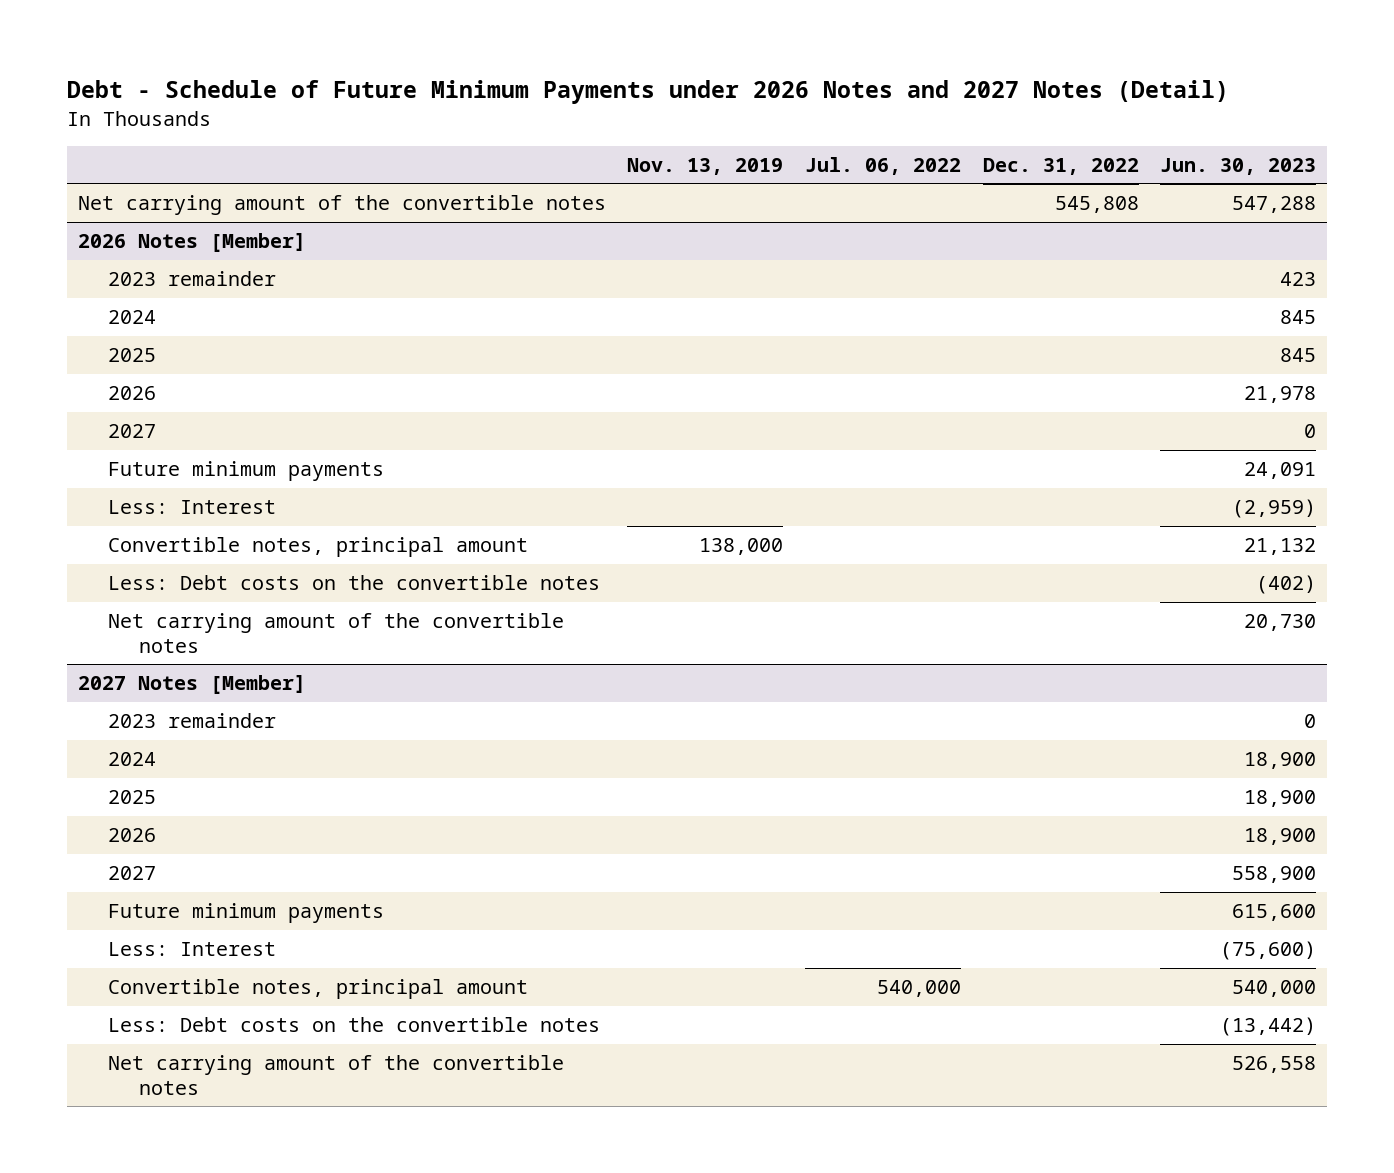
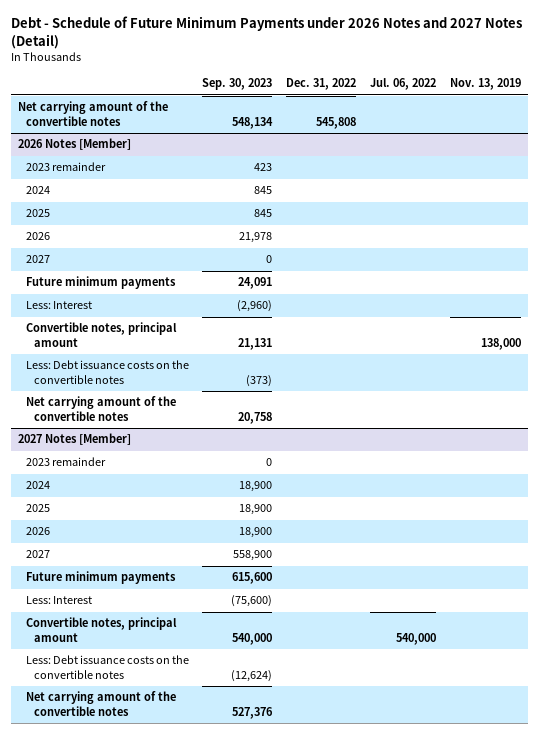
- | Nov. 13, 2019 | Jul. 06, 2022 | Dec. 31, 2022 | Jun. 30, 2023
+ | Sep. 30, 2023 | Dec. 31, 2022 | Jul. 06, 2022 | Nov. 13, 2019
@ 2026 Notes [Member]
- Less: Debt costs on the convertible notes | | | | (402)
+ Less: Debt issuance costs on the convertible notes | (373) | | |
@ 2027 Notes [Member]
- Less: Debt costs on the convertible notes | | | | (13,442)
+ Less: Debt issuance costs on the convertible notes | (12,624) | | |

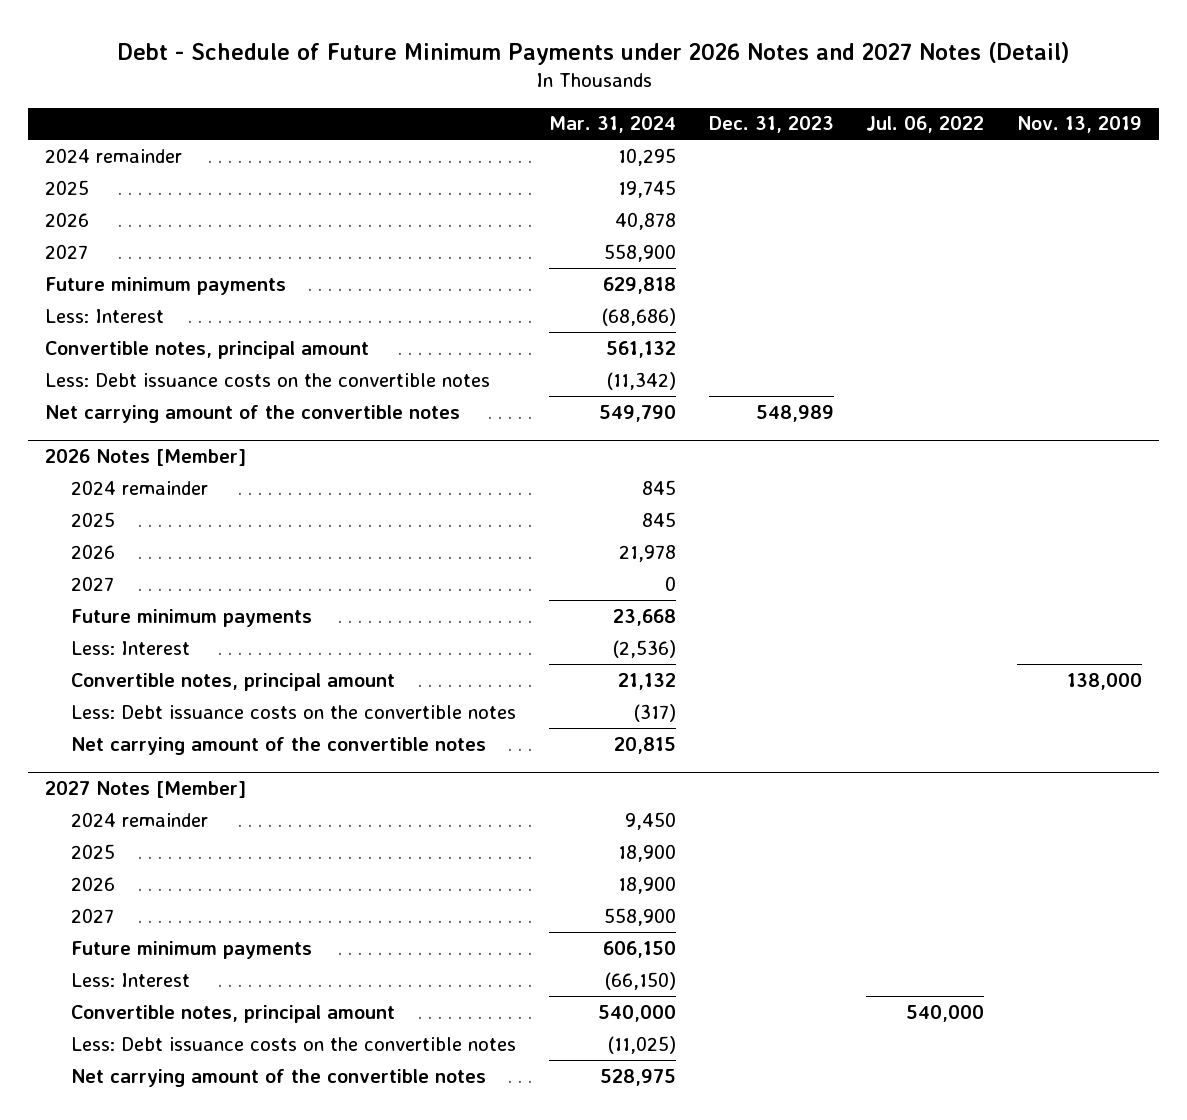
- | Sep. 30, 2023 | Dec. 31, 2022 | Jul. 06, 2022 | Nov. 13, 2019
+ | Mar. 31, 2024 | Dec. 31, 2023 | Jul. 06, 2022 | Nov. 13, 2019
+ 2024 remainder | 10,295 | | |
+ 2025 | 19,745 | | |
+ 2026 | 40,878 | | |
+ 2027 | 558,900 | | |
+ Future minimum payments | 629,818 | | |
+ Less: Interest | (68,686) | | |
+ Convertible notes, principal amount | 561,132 | | |
+ Less: Debt issuance costs on the convertible notes | (11,342) | | |
@ 2026 Notes [Member]
- 2023 remainder | 423 | | |
- 2024 | 845 | | |
+ 2024 remainder | 845 | | |
@ 2027 Notes [Member]
- 2023 remainder | 0 | | |
- 2024 | 18,900 | | |
+ 2024 remainder | 9,450 | | |

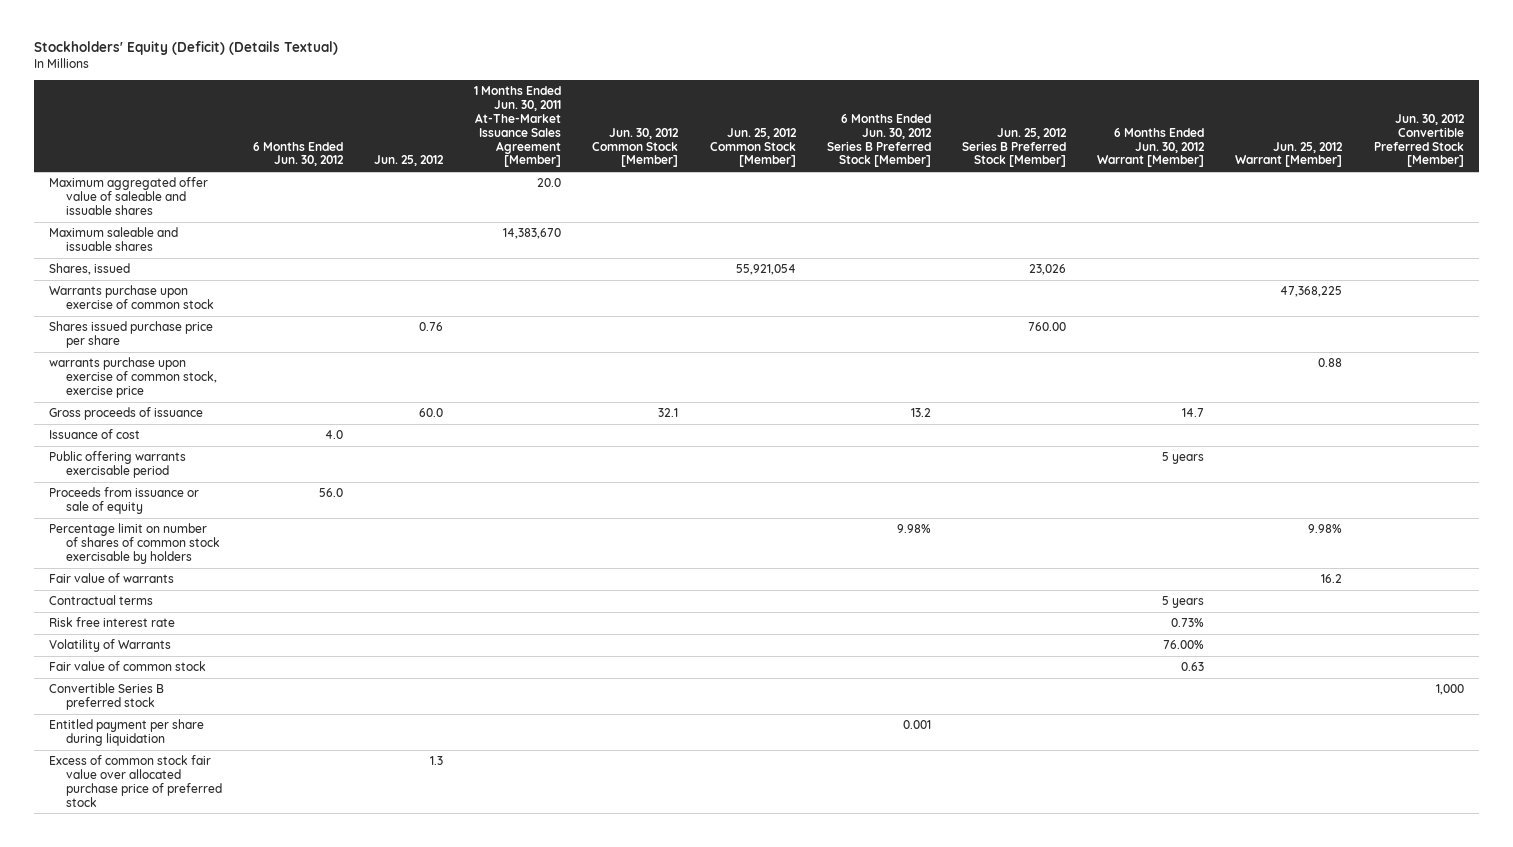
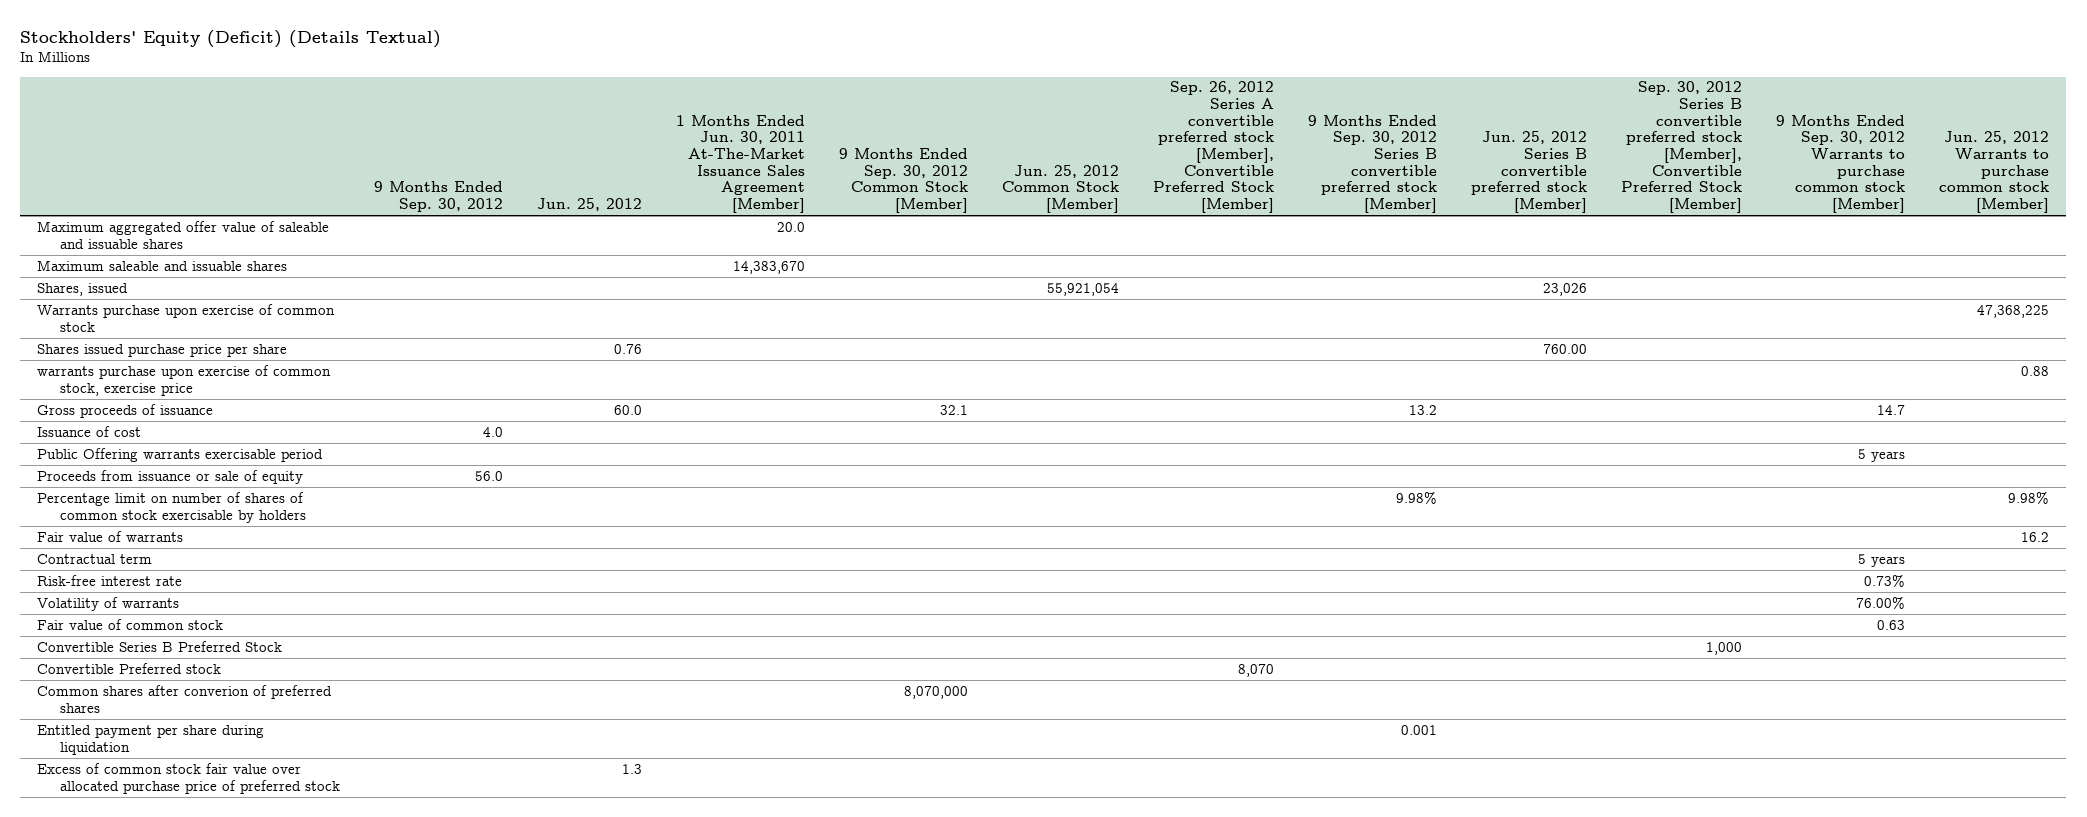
- | 6 Months Ended Jun. 30, 2012 | Jun. 25, 2012 | 1 Months Ended Jun. 30, 2011 At-The-Market Issuance Sales Agreement [Member] | Jun. 30, 2012 Common Stock [Member] | Jun. 25, 2012 Common Stock [Member] | 6 Months Ended Jun. 30, 2012 Series B Preferred Stock [Member] | Jun. 25, 2012 Series B Preferred Stock [Member] | 6 Months Ended Jun. 30, 2012 Warrant [Member] | Jun. 25, 2012 Warrant [Member] | Jun. 30, 2012 Convertible Preferred Stock [Member]
+ | 9 Months Ended Sep. 30, 2012 | Jun. 25, 2012 | 1 Months Ended Jun. 30, 2011 At-The-Market Issuance Sales Agreement [Member] | 9 Months Ended Sep. 30, 2012 Common Stock [Member] | Jun. 25, 2012 Common Stock [Member] | Sep. 26, 2012 Series A convertible preferred stock [Member], Convertible Preferred Stock [Member] | 9 Months Ended Sep. 30, 2012 Series B convertible preferred stock [Member] | Jun. 25, 2012 Series B convertible preferred stock [Member] | Sep. 30, 2012 Series B convertible preferred stock [Member], Convertible Preferred Stock [Member] | 9 Months Ended Sep. 30, 2012 Warrants to purchase common stock [Member] | Jun. 25, 2012 Warrants to purchase common stock [Member]
- Public offering warrants exercisable period | | | | | | | | 5 years | |
+ Public Offering warrants exercisable period | | | | | | | | | | 5 years |
- Contractual terms | | | | | | | | 5 years | |
- Risk free interest rate | | | | | | | | 0.73% | |
- Volatility of Warrants | | | | | | | | 76.00% | |
+ Contractual term | | | | | | | | | | 5 years |
+ Risk-free interest rate | | | | | | | | | | 0.73% |
+ Volatility of warrants | | | | | | | | | | 76.00% |
- Convertible Series B preferred stock | | | | | | | | | | 1,000
+ Convertible Series B Preferred Stock | | | | | | | | | 1,000 | |
+ Convertible Preferred stock | | | | | | 8,070 | | | | |
+ Common shares after converion of preferred shares | | | | 8,070,000 | | | | | | |

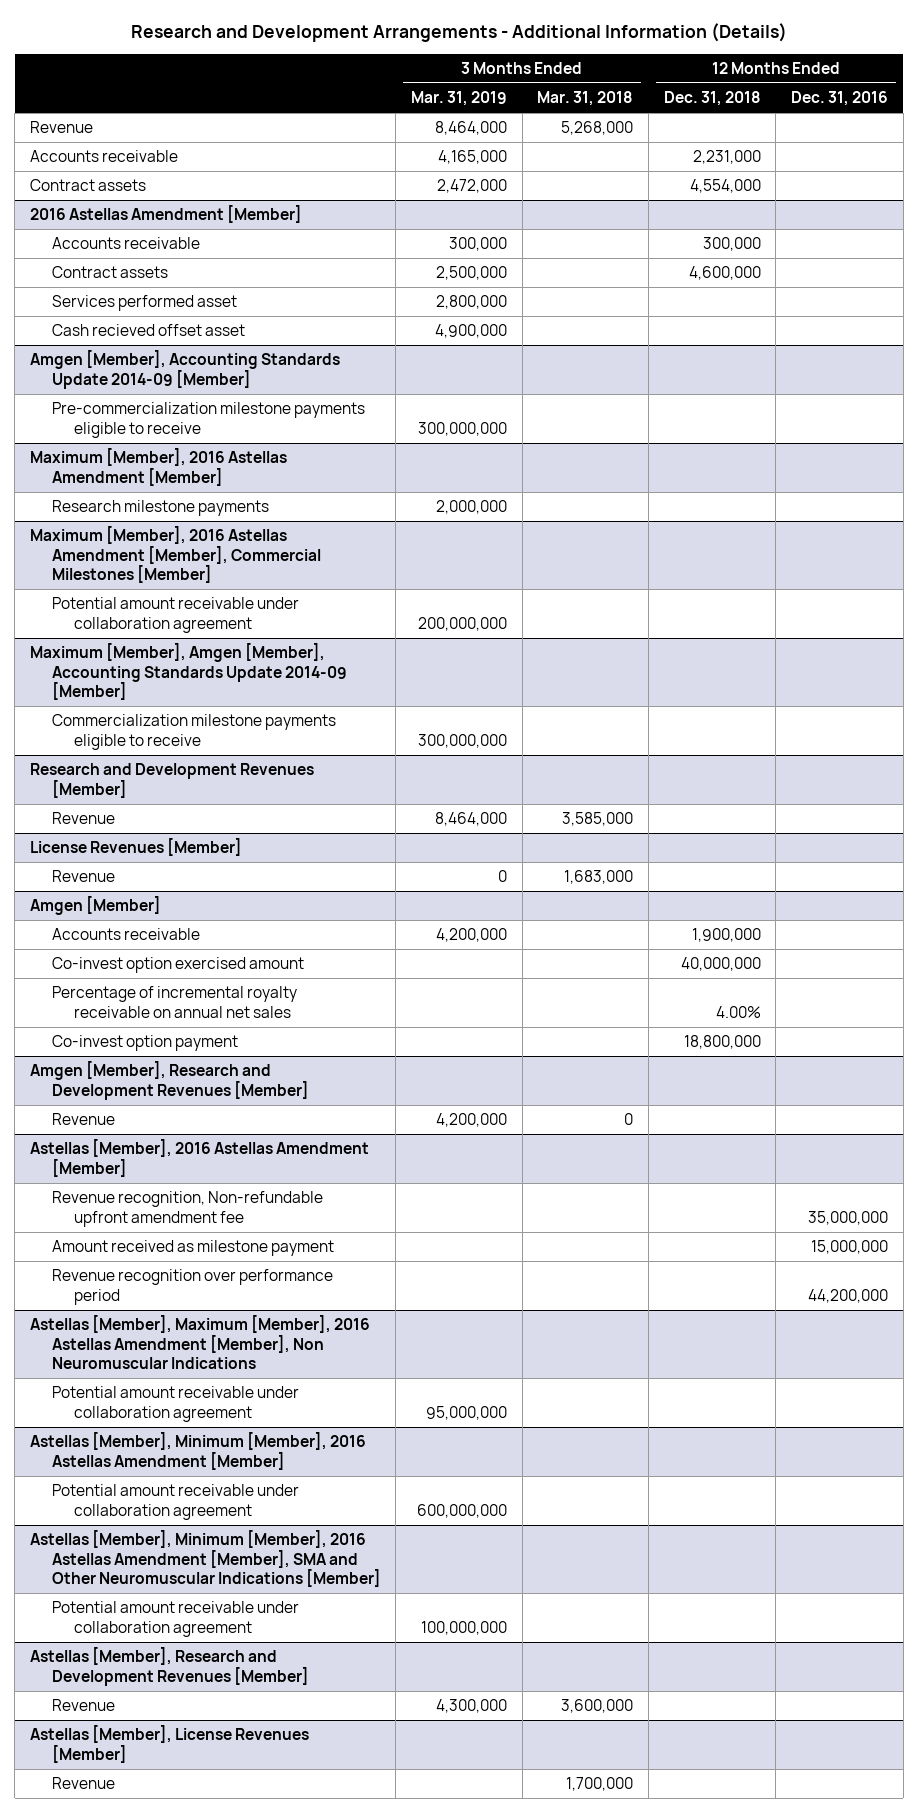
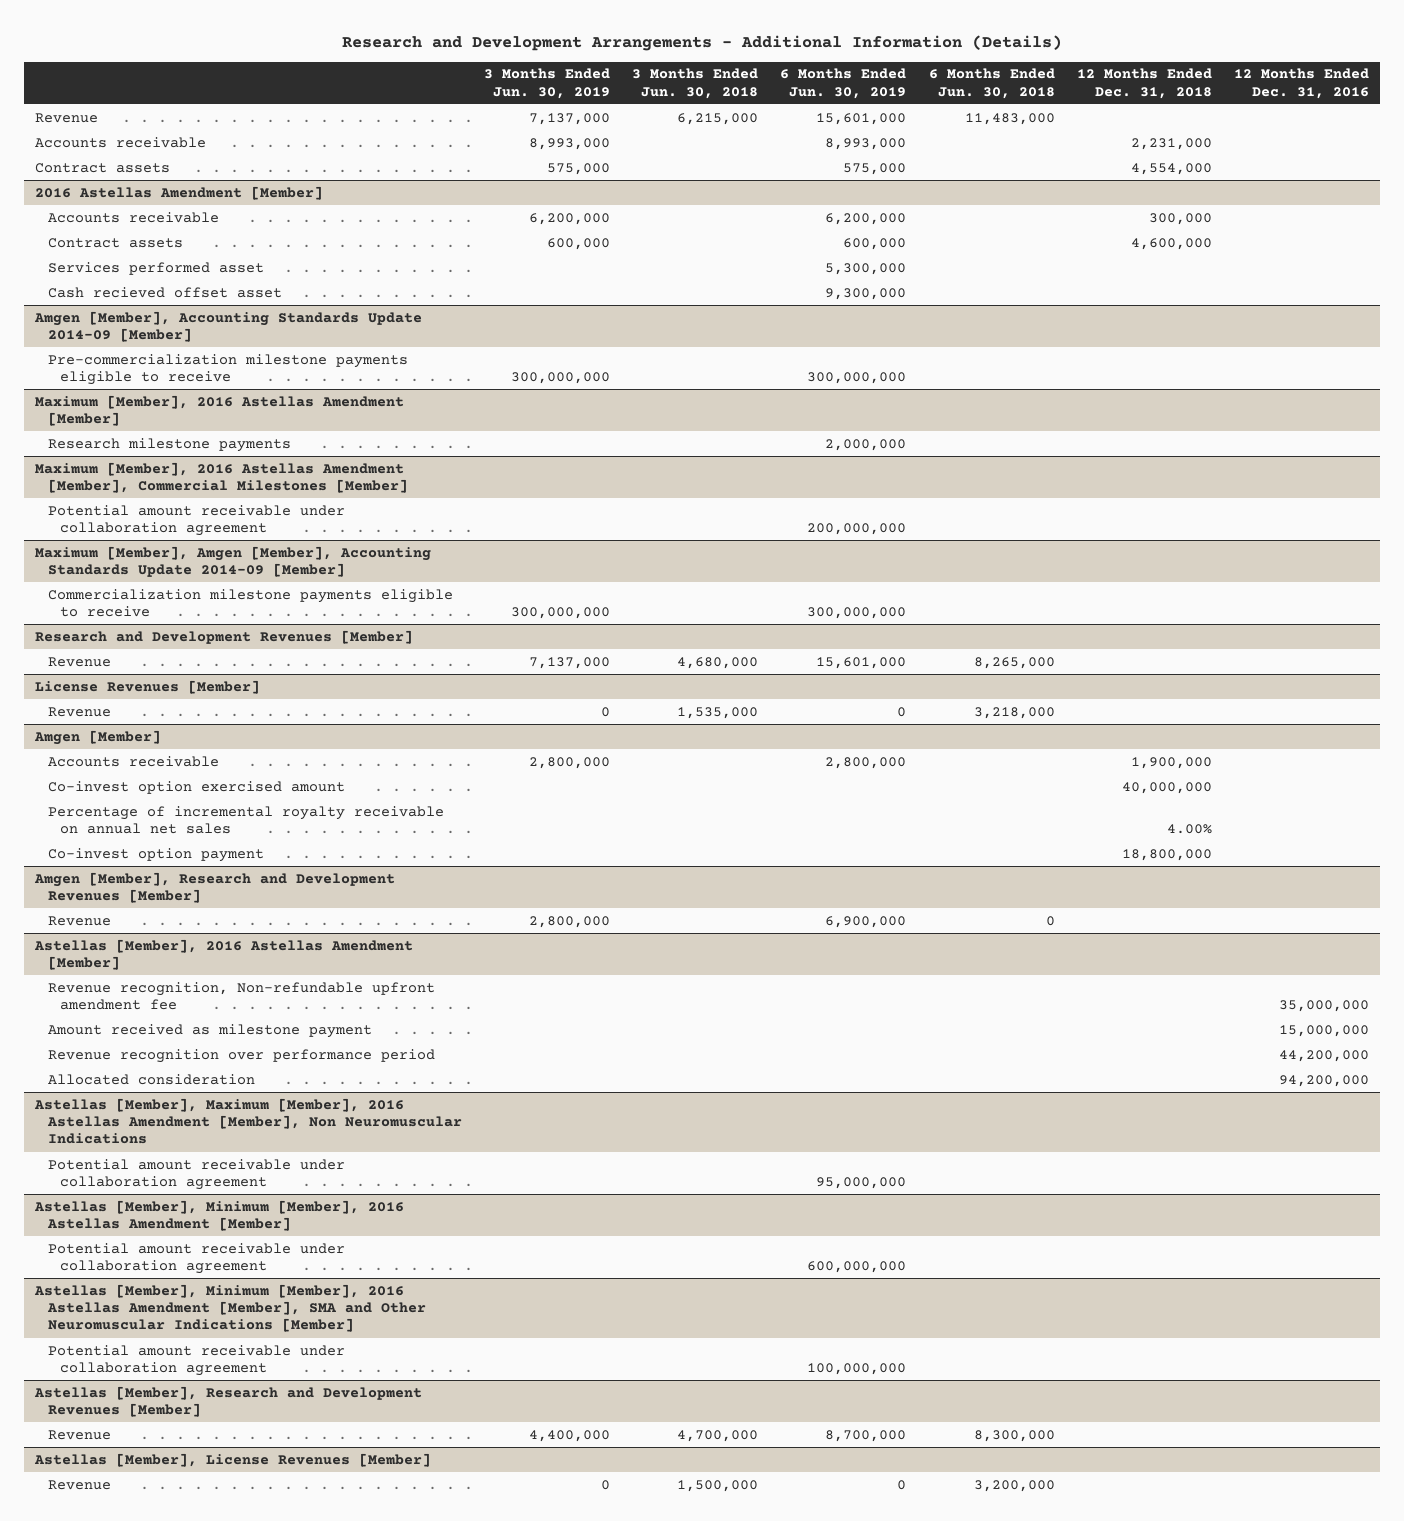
- | 3 Months Ended Mar. 31, 2019 | 3 Months Ended Mar. 31, 2018 | 12 Months Ended Dec. 31, 2018 | 12 Months Ended Dec. 31, 2016
+ | 3 Months Ended Jun. 30, 2019 | 3 Months Ended Jun. 30, 2018 | 6 Months Ended Jun. 30, 2019 | 6 Months Ended Jun. 30, 2018 | 12 Months Ended Dec. 31, 2018 | 12 Months Ended Dec. 31, 2016
@ Astellas [Member], 2016 Astellas Amendment [Member]
+ Allocated consideration | | | | | | 94,200,000

